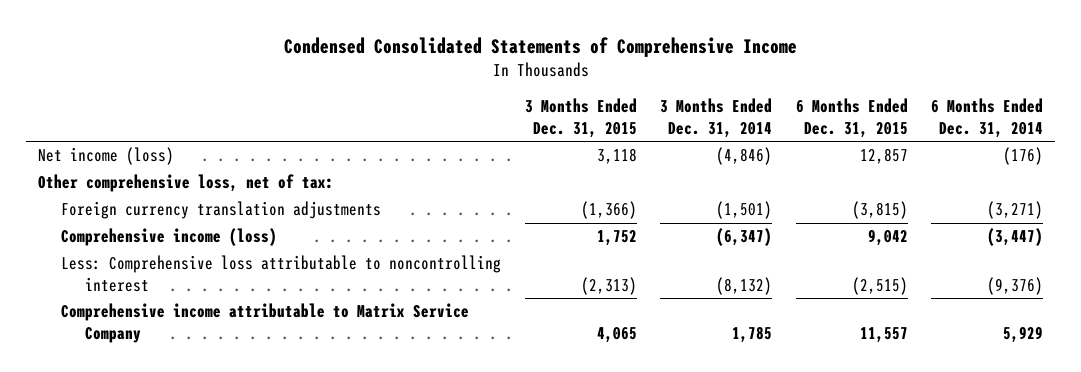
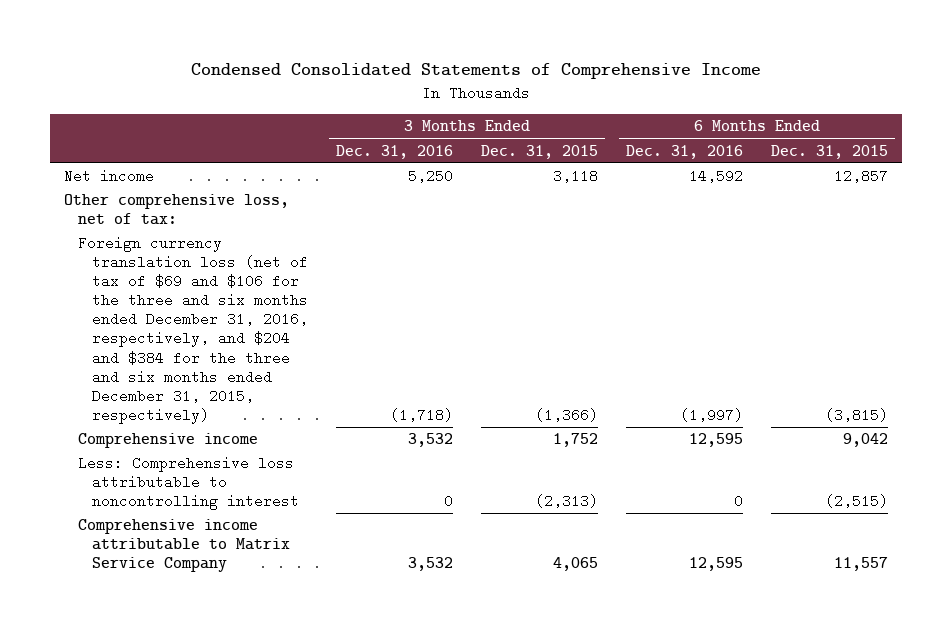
- | 3 Months Ended Dec. 31, 2015 | 3 Months Ended Dec. 31, 2014 | 6 Months Ended Dec. 31, 2015 | 6 Months Ended Dec. 31, 2014
+ | 3 Months Ended Dec. 31, 2016 | 3 Months Ended Dec. 31, 2015 | 6 Months Ended Dec. 31, 2016 | 6 Months Ended Dec. 31, 2015
- Net income (loss) | 3,118 | (4,846) | 12,857 | (176)
+ Net income | 5,250 | 3,118 | 14,592 | 12,857
- Foreign currency translation adjustments | (1,366) | (1,501) | (3,815) | (3,271)
- Comprehensive income (loss) | 1,752 | (6,347) | 9,042 | (3,447)
+ Foreign currency translation loss (net of tax of $69 and $106 for the three and six months ended December 31, 2016, respectively, and $204 and $384 for the three and six months ended December 31, 2015, respectively) | (1,718) | (1,366) | (1,997) | (3,815)
+ Comprehensive income | 3,532 | 1,752 | 12,595 | 9,042

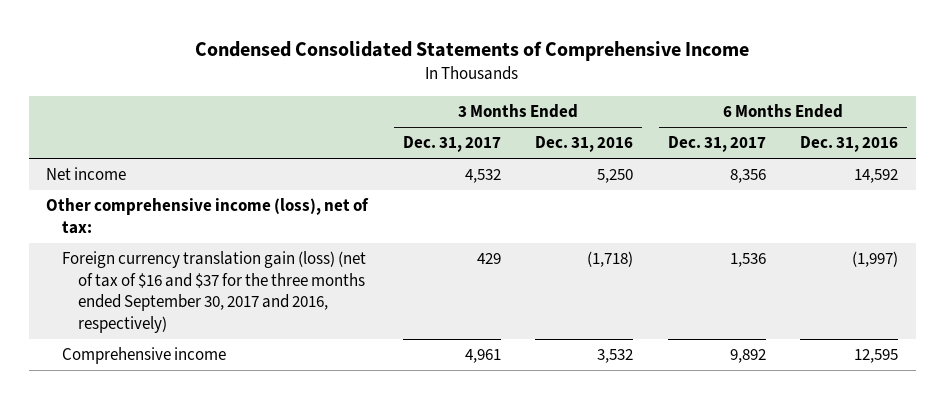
- | 3 Months Ended Dec. 31, 2016 | 3 Months Ended Dec. 31, 2015 | 6 Months Ended Dec. 31, 2016 | 6 Months Ended Dec. 31, 2015
+ | 3 Months Ended Dec. 31, 2017 | 3 Months Ended Dec. 31, 2016 | 6 Months Ended Dec. 31, 2017 | 6 Months Ended Dec. 31, 2016
- Other comprehensive loss, net of tax:
- Foreign currency translation loss (net of tax of $69 and $106 for the three and six months ended December 31, 2016, respectively, and $204 and $384 for the three and six months ended December 31, 2015, respectively) | (1,718) | (1,366) | (1,997) | (3,815)
+ Other comprehensive income (loss), net of tax:
+ Foreign currency translation gain (loss) (net of tax of $16 and $37 for the three months ended September 30, 2017 and 2016, respectively) | 429 | (1,718) | 1,536 | (1,997)
- Less: Comprehensive loss attributable to noncontrolling interest | 0 | (2,313) | 0 | (2,515)
- Comprehensive income attributable to Matrix Service Company | 3,532 | 4,065 | 12,595 | 11,557

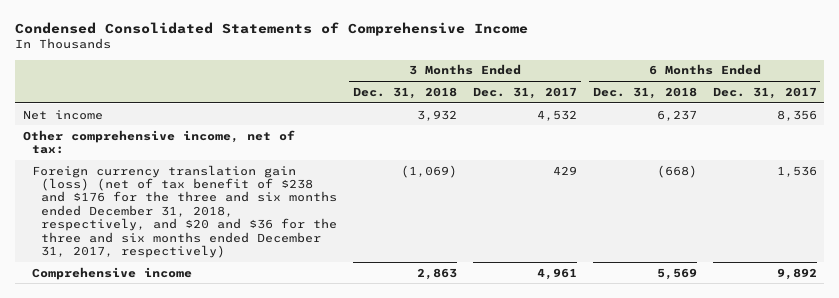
- | 3 Months Ended Dec. 31, 2017 | 3 Months Ended Dec. 31, 2016 | 6 Months Ended Dec. 31, 2017 | 6 Months Ended Dec. 31, 2016
+ | 3 Months Ended Dec. 31, 2018 | 3 Months Ended Dec. 31, 2017 | 6 Months Ended Dec. 31, 2018 | 6 Months Ended Dec. 31, 2017
- Other comprehensive income (loss), net of tax:
- Foreign currency translation gain (loss) (net of tax of $16 and $37 for the three months ended September 30, 2017 and 2016, respectively) | 429 | (1,718) | 1,536 | (1,997)
+ Other comprehensive income, net of tax:
+ Foreign currency translation gain (loss) (net of tax benefit of $238 and $176 for the three and six months ended December 31, 2018, respectively, and $20 and $36 for the three and six months ended December 31, 2017, respectively) | (1,069) | 429 | (668) | 1,536

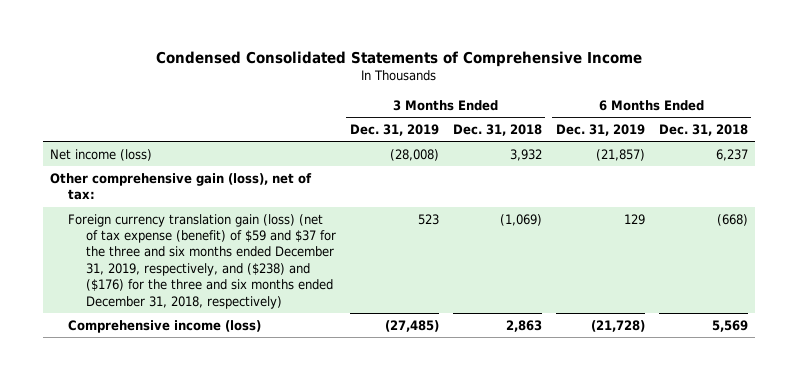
- | 3 Months Ended Dec. 31, 2018 | 3 Months Ended Dec. 31, 2017 | 6 Months Ended Dec. 31, 2018 | 6 Months Ended Dec. 31, 2017
+ | 3 Months Ended Dec. 31, 2019 | 3 Months Ended Dec. 31, 2018 | 6 Months Ended Dec. 31, 2019 | 6 Months Ended Dec. 31, 2018
- Net income | 3,932 | 4,532 | 6,237 | 8,356
- Other comprehensive income, net of tax:
- Foreign currency translation gain (loss) (net of tax benefit of $238 and $176 for the three and six months ended December 31, 2018, respectively, and $20 and $36 for the three and six months ended December 31, 2017, respectively) | (1,069) | 429 | (668) | 1,536
- Comprehensive income | 2,863 | 4,961 | 5,569 | 9,892
+ Net income (loss) | (28,008) | 3,932 | (21,857) | 6,237
+ Other comprehensive gain (loss), net of tax:
+ Foreign currency translation gain (loss) (net of tax expense (benefit) of $59 and $37 for the three and six months ended December 31, 2019, respectively, and ($238) and ($176) for the three and six months ended December 31, 2018, respectively) | 523 | (1,069) | 129 | (668)
+ Comprehensive income (loss) | (27,485) | 2,863 | (21,728) | 5,569

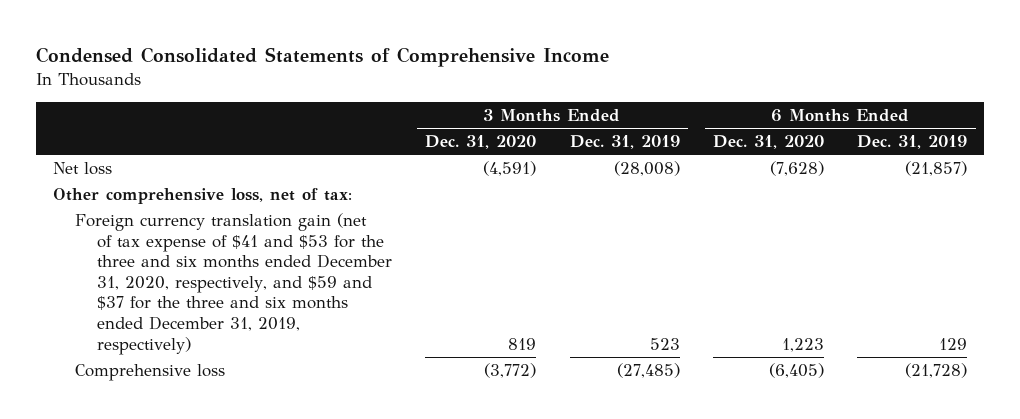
- | 3 Months Ended Dec. 31, 2019 | 3 Months Ended Dec. 31, 2018 | 6 Months Ended Dec. 31, 2019 | 6 Months Ended Dec. 31, 2018
+ | 3 Months Ended Dec. 31, 2020 | 3 Months Ended Dec. 31, 2019 | 6 Months Ended Dec. 31, 2020 | 6 Months Ended Dec. 31, 2019
- Net income (loss) | (28,008) | 3,932 | (21,857) | 6,237
- Other comprehensive gain (loss), net of tax:
- Foreign currency translation gain (loss) (net of tax expense (benefit) of $59 and $37 for the three and six months ended December 31, 2019, respectively, and ($238) and ($176) for the three and six months ended December 31, 2018, respectively) | 523 | (1,069) | 129 | (668)
- Comprehensive income (loss) | (27,485) | 2,863 | (21,728) | 5,569
+ Net loss | (4,591) | (28,008) | (7,628) | (21,857)
+ Other comprehensive loss, net of tax:
+ Foreign currency translation gain (net of tax expense of $41 and $53 for the three and six months ended December 31, 2020, respectively, and $59 and $37 for the three and six months ended December 31, 2019, respectively) | 819 | 523 | 1,223 | 129
+ Comprehensive loss | (3,772) | (27,485) | (6,405) | (21,728)

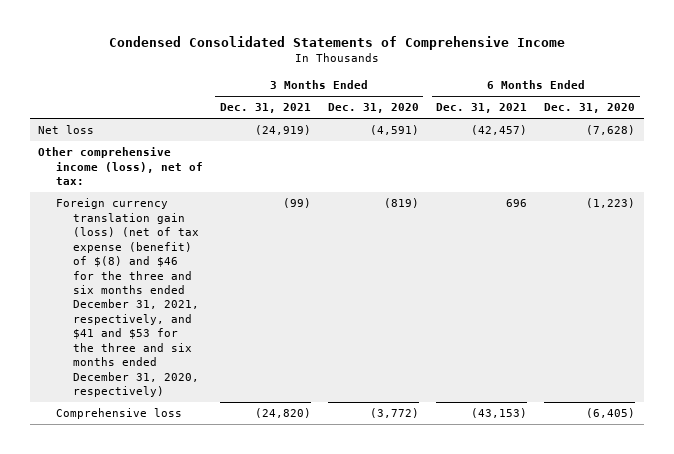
- | 3 Months Ended Dec. 31, 2020 | 3 Months Ended Dec. 31, 2019 | 6 Months Ended Dec. 31, 2020 | 6 Months Ended Dec. 31, 2019
+ | 3 Months Ended Dec. 31, 2021 | 3 Months Ended Dec. 31, 2020 | 6 Months Ended Dec. 31, 2021 | 6 Months Ended Dec. 31, 2020
- Other comprehensive loss, net of tax:
- Foreign currency translation gain (net of tax expense of $41 and $53 for the three and six months ended December 31, 2020, respectively, and $59 and $37 for the three and six months ended December 31, 2019, respectively) | 819 | 523 | 1,223 | 129
+ Other comprehensive income (loss), net of tax:
+ Foreign currency translation gain (loss) (net of tax expense (benefit) of $(8) and $46 for the three and six months ended December 31, 2021, respectively, and $41 and $53 for the three and six months ended December 31, 2020, respectively) | (99) | (819) | 696 | (1,223)

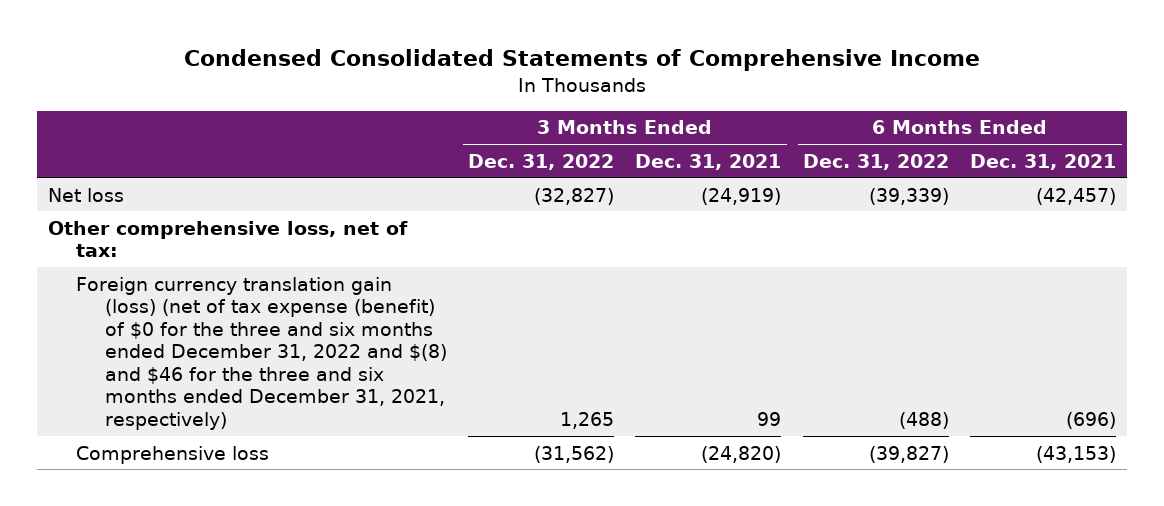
- | 3 Months Ended Dec. 31, 2021 | 3 Months Ended Dec. 31, 2020 | 6 Months Ended Dec. 31, 2021 | 6 Months Ended Dec. 31, 2020
+ | 3 Months Ended Dec. 31, 2022 | 3 Months Ended Dec. 31, 2021 | 6 Months Ended Dec. 31, 2022 | 6 Months Ended Dec. 31, 2021
- Other comprehensive income (loss), net of tax:
- Foreign currency translation gain (loss) (net of tax expense (benefit) of $(8) and $46 for the three and six months ended December 31, 2021, respectively, and $41 and $53 for the three and six months ended December 31, 2020, respectively) | (99) | (819) | 696 | (1,223)
+ Other comprehensive loss, net of tax:
+ Foreign currency translation gain (loss) (net of tax expense (benefit) of $0 for the three and six months ended December 31, 2022 and $(8) and $46 for the three and six months ended December 31, 2021, respectively) | 1,265 | 99 | (488) | (696)

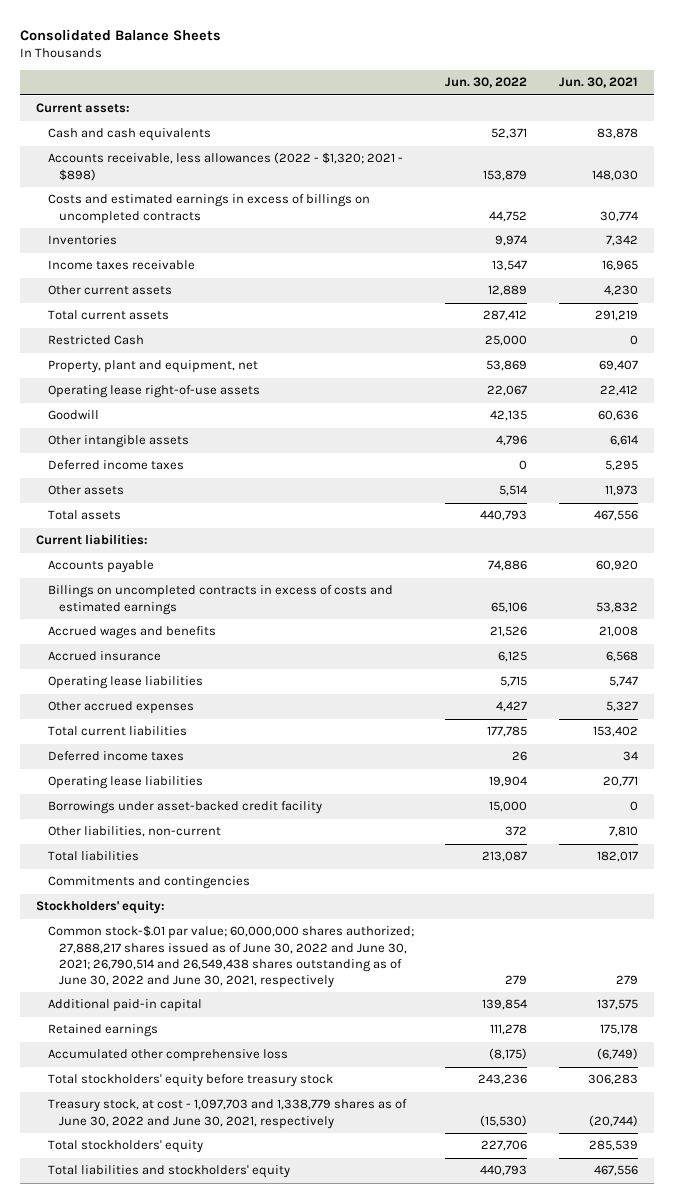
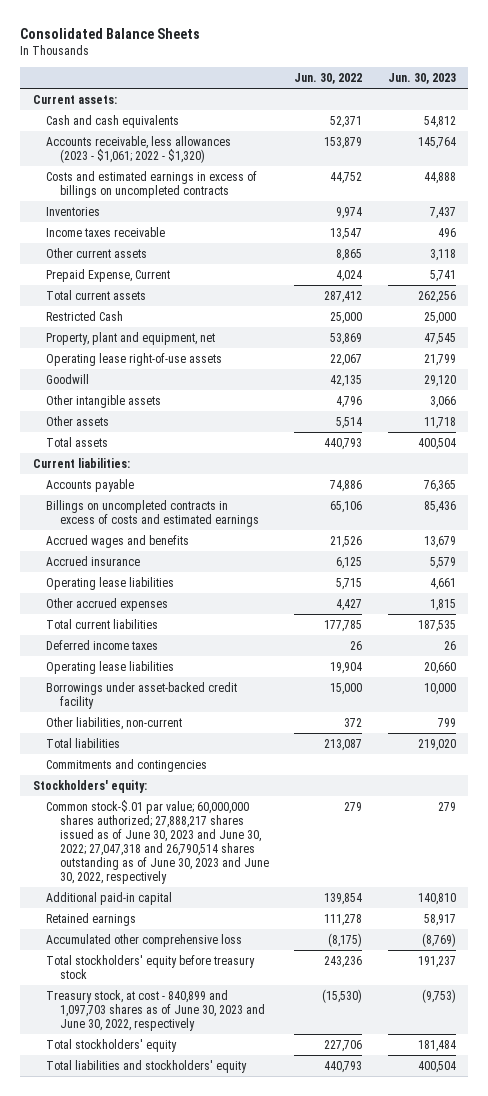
- | Jun. 30, 2022 | Jun. 30, 2021
+ | Jun. 30, 2022 | Jun. 30, 2023
- Accounts receivable, less allowances (2022 - $1,320; 2021 - $898) | 153,879 | 148,030
+ Accounts receivable, less allowances (2023 - $1,061; 2022 - $1,320) | 153,879 | 145,764
- Other current assets | 12,889 | 4,230
+ Other current assets | 8,865 | 3,118
+ Prepaid Expense, Current | 4,024 | 5,741
- Deferred income taxes | 0 | 5,295
- Common stock-$.01 par value; 60,000,000 shares authorized; 27,888,217 shares issued as of June 30, 2022 and June 30, 2021; 26,790,514 and 26,549,438 shares outstanding as of June 30, 2022 and June 30, 2021, respectively | 279 | 279
+ Common stock-$.01 par value; 60,000,000 shares authorized; 27,888,217 shares issued as of June 30, 2023 and June 30, 2022; 27,047,318 and 26,790,514 shares outstanding as of June 30, 2023 and June 30, 2022, respectively | 279 | 279
- Treasury stock, at cost - 1,097,703 and 1,338,779 shares as of June 30, 2022 and June 30, 2021, respectively | (15,530) | (20,744)
+ Treasury stock, at cost - 840,899 and 1,097,703 shares as of June 30, 2023 and June 30, 2022, respectively | (15,530) | (9,753)

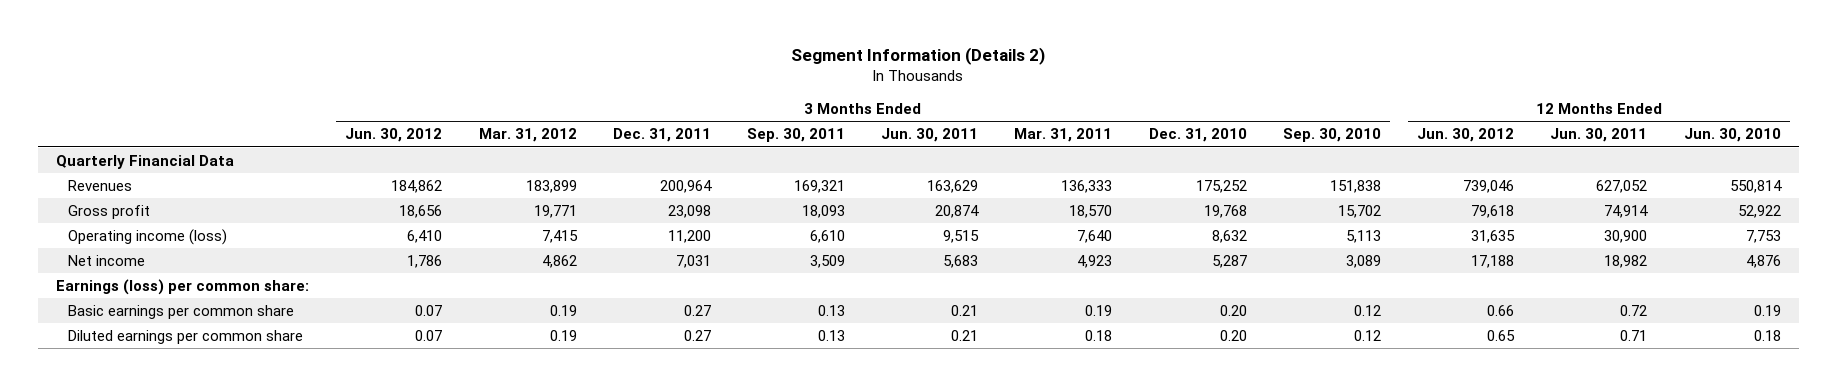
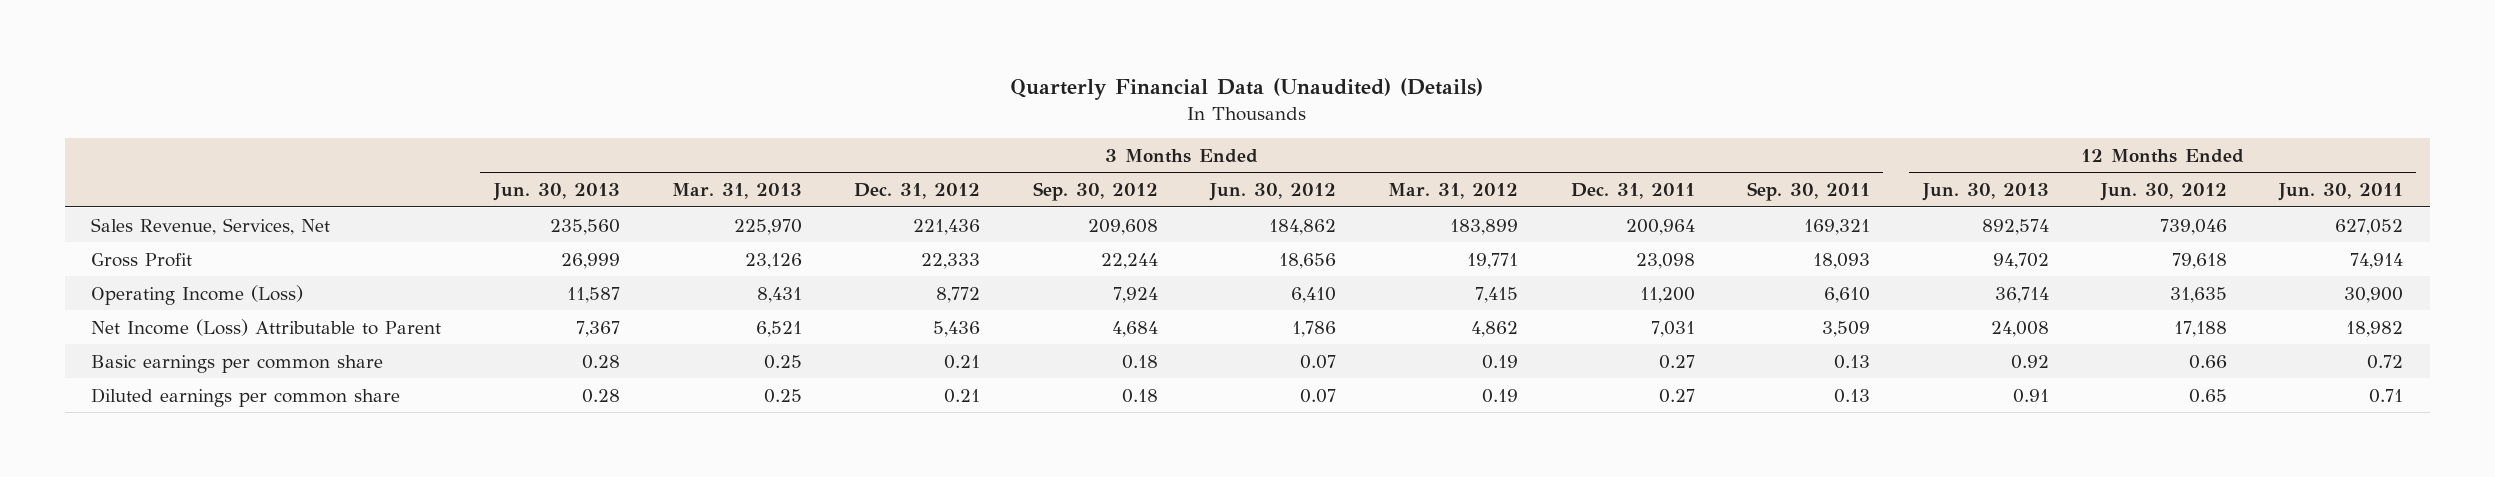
- Segment Information (Details 2)
+ Quarterly Financial Data (Unaudited) (Details)
- | 3 Months Ended Jun. 30, 2012 | 3 Months Ended Mar. 31, 2012 | 3 Months Ended Dec. 31, 2011 | 3 Months Ended Sep. 30, 2011 | 3 Months Ended Jun. 30, 2011 | 3 Months Ended Mar. 31, 2011 | 3 Months Ended Dec. 31, 2010 | 3 Months Ended Sep. 30, 2010 | 12 Months Ended Jun. 30, 2012 | 12 Months Ended Jun. 30, 2011 | 12 Months Ended Jun. 30, 2010
+ | 3 Months Ended Jun. 30, 2013 | 3 Months Ended Mar. 31, 2013 | 3 Months Ended Dec. 31, 2012 | 3 Months Ended Sep. 30, 2012 | 3 Months Ended Jun. 30, 2012 | 3 Months Ended Mar. 31, 2012 | 3 Months Ended Dec. 31, 2011 | 3 Months Ended Sep. 30, 2011 | 12 Months Ended Jun. 30, 2013 | 12 Months Ended Jun. 30, 2012 | 12 Months Ended Jun. 30, 2011
- Quarterly Financial Data
- Revenues | 184,862 | 183,899 | 200,964 | 169,321 | 163,629 | 136,333 | 175,252 | 151,838 | 739,046 | 627,052 | 550,814
- Gross profit | 18,656 | 19,771 | 23,098 | 18,093 | 20,874 | 18,570 | 19,768 | 15,702 | 79,618 | 74,914 | 52,922
- Operating income (loss) | 6,410 | 7,415 | 11,200 | 6,610 | 9,515 | 7,640 | 8,632 | 5,113 | 31,635 | 30,900 | 7,753
- Net income | 1,786 | 4,862 | 7,031 | 3,509 | 5,683 | 4,923 | 5,287 | 3,089 | 17,188 | 18,982 | 4,876
- Earnings (loss) per common share:
+ Sales Revenue, Services, Net | 235,560 | 225,970 | 221,436 | 209,608 | 184,862 | 183,899 | 200,964 | 169,321 | 892,574 | 739,046 | 627,052
+ Gross Profit | 26,999 | 23,126 | 22,333 | 22,244 | 18,656 | 19,771 | 23,098 | 18,093 | 94,702 | 79,618 | 74,914
+ Operating Income (Loss) | 11,587 | 8,431 | 8,772 | 7,924 | 6,410 | 7,415 | 11,200 | 6,610 | 36,714 | 31,635 | 30,900
+ Net Income (Loss) Attributable to Parent | 7,367 | 6,521 | 5,436 | 4,684 | 1,786 | 4,862 | 7,031 | 3,509 | 24,008 | 17,188 | 18,982

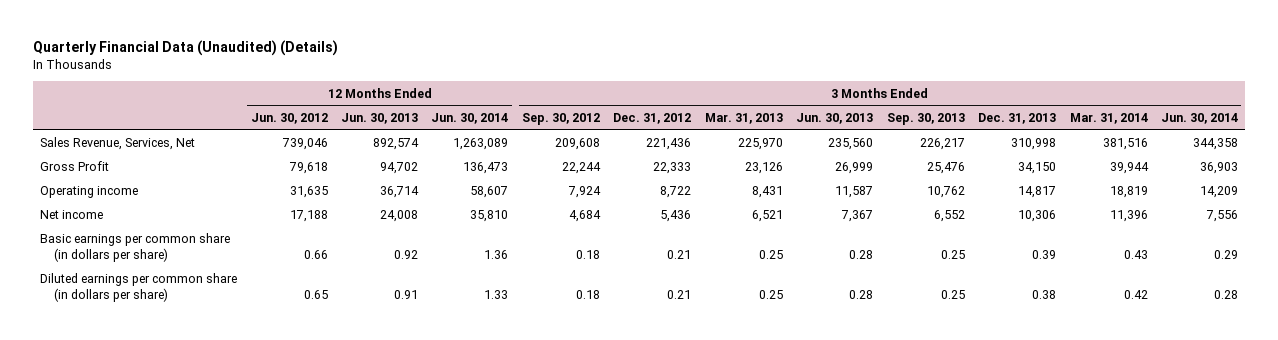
- | 3 Months Ended Jun. 30, 2013 | 3 Months Ended Mar. 31, 2013 | 3 Months Ended Dec. 31, 2012 | 3 Months Ended Sep. 30, 2012 | 3 Months Ended Jun. 30, 2012 | 3 Months Ended Mar. 31, 2012 | 3 Months Ended Dec. 31, 2011 | 3 Months Ended Sep. 30, 2011 | 12 Months Ended Jun. 30, 2013 | 12 Months Ended Jun. 30, 2012 | 12 Months Ended Jun. 30, 2011
+ | 12 Months Ended Jun. 30, 2012 | 12 Months Ended Jun. 30, 2013 | 12 Months Ended Jun. 30, 2014 | 3 Months Ended Sep. 30, 2012 | 3 Months Ended Dec. 31, 2012 | 3 Months Ended Mar. 31, 2013 | 3 Months Ended Jun. 30, 2013 | 3 Months Ended Sep. 30, 2013 | 3 Months Ended Dec. 31, 2013 | 3 Months Ended Mar. 31, 2014 | 3 Months Ended Jun. 30, 2014
- Operating Income (Loss) | 11,587 | 8,431 | 8,772 | 7,924 | 6,410 | 7,415 | 11,200 | 6,610 | 36,714 | 31,635 | 30,900
- Net Income (Loss) Attributable to Parent | 7,367 | 6,521 | 5,436 | 4,684 | 1,786 | 4,862 | 7,031 | 3,509 | 24,008 | 17,188 | 18,982
- Basic earnings per common share | 0.28 | 0.25 | 0.21 | 0.18 | 0.07 | 0.19 | 0.27 | 0.13 | 0.92 | 0.66 | 0.72
- Diluted earnings per common share | 0.28 | 0.25 | 0.21 | 0.18 | 0.07 | 0.19 | 0.27 | 0.13 | 0.91 | 0.65 | 0.71
+ Operating income | 31,635 | 36,714 | 58,607 | 7,924 | 8,722 | 8,431 | 11,587 | 10,762 | 14,817 | 18,819 | 14,209
+ Net income | 17,188 | 24,008 | 35,810 | 4,684 | 5,436 | 6,521 | 7,367 | 6,552 | 10,306 | 11,396 | 7,556
+ Basic earnings per common share (in dollars per share) | 0.66 | 0.92 | 1.36 | 0.18 | 0.21 | 0.25 | 0.28 | 0.25 | 0.39 | 0.43 | 0.29
+ Diluted earnings per common share (in dollars per share) | 0.65 | 0.91 | 1.33 | 0.18 | 0.21 | 0.25 | 0.28 | 0.25 | 0.38 | 0.42 | 0.28

